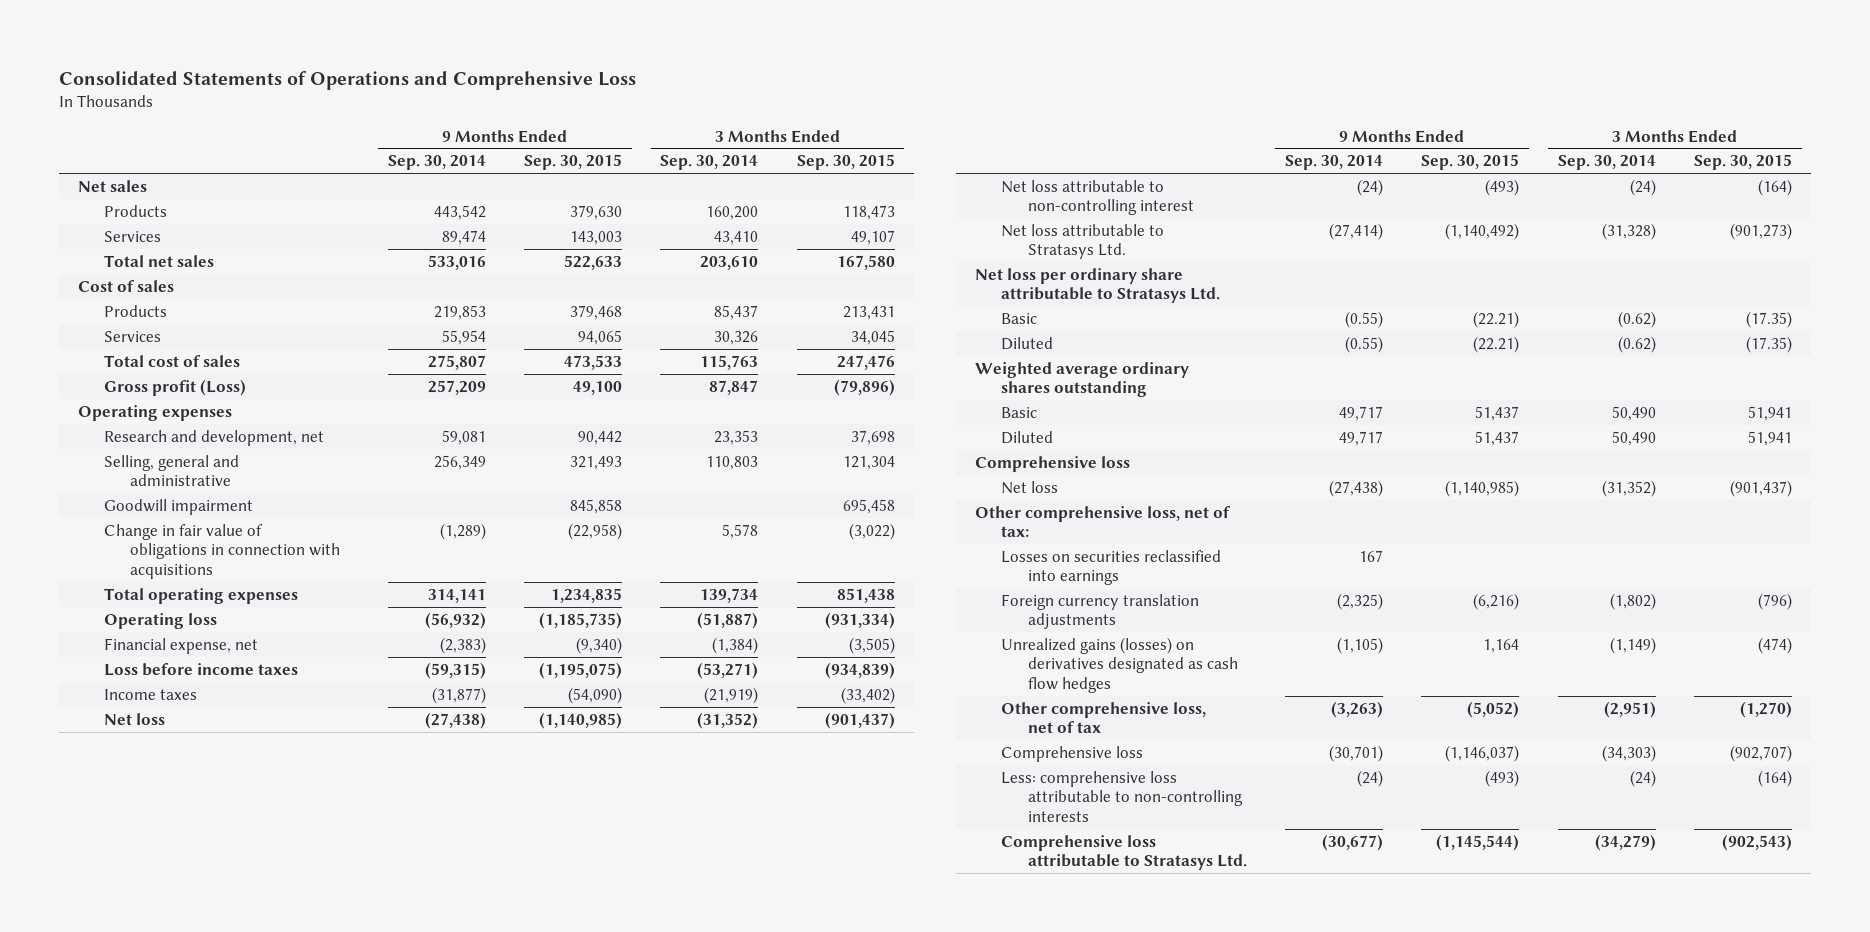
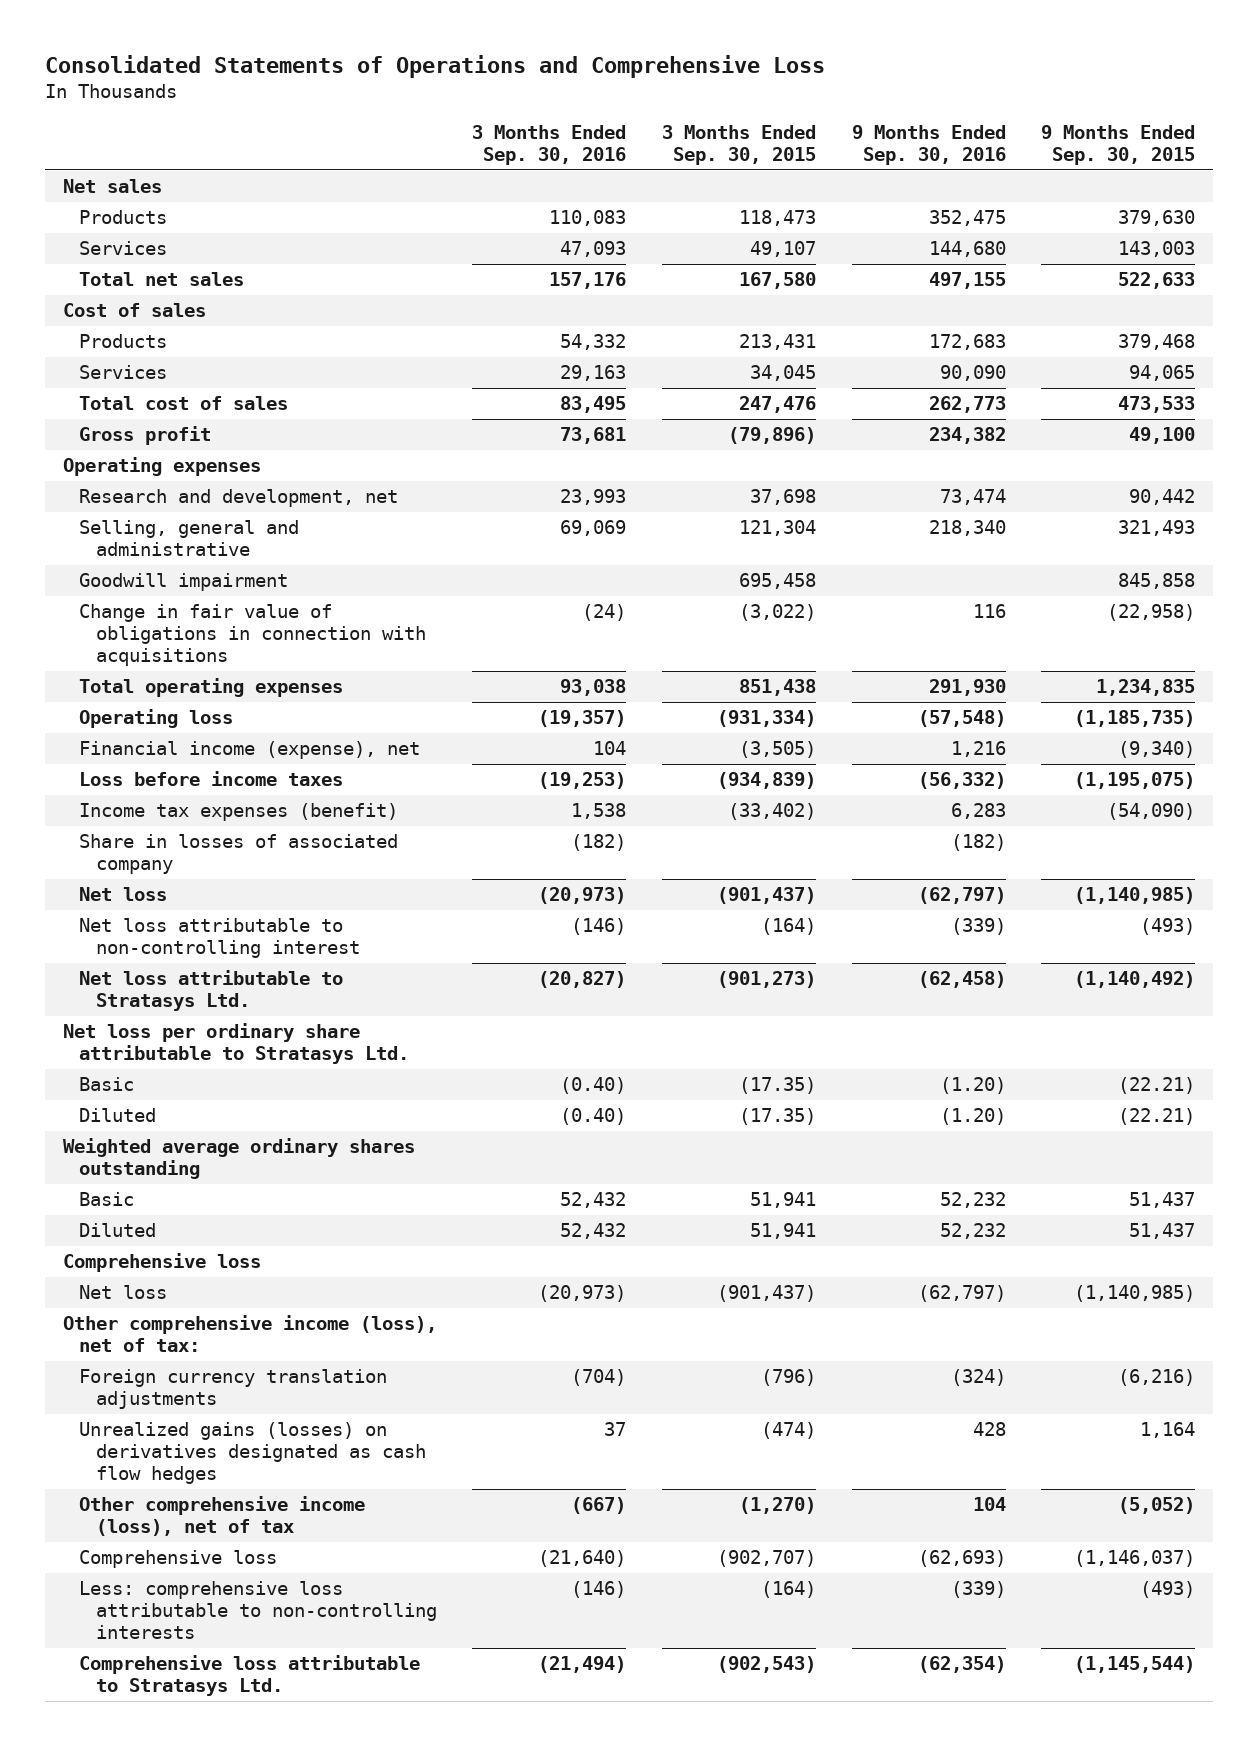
- | 9 Months Ended Sep. 30, 2014 | 9 Months Ended Sep. 30, 2015 | 3 Months Ended Sep. 30, 2014 | 3 Months Ended Sep. 30, 2015
+ | 3 Months Ended Sep. 30, 2016 | 3 Months Ended Sep. 30, 2015 | 9 Months Ended Sep. 30, 2016 | 9 Months Ended Sep. 30, 2015
- Gross profit (Loss) | 257,209 | 49,100 | 87,847 | (79,896)
+ Gross profit | 73,681 | (79,896) | 234,382 | 49,100
- Financial expense, net | (2,383) | (9,340) | (1,384) | (3,505)
+ Financial income (expense), net | 104 | (3,505) | 1,216 | (9,340)
- Income taxes | (31,877) | (54,090) | (21,919) | (33,402)
+ Income tax expenses (benefit) | 1,538 | (33,402) | 6,283 | (54,090)
+ Share in losses of associated company | (182) | | (182) |
- Other comprehensive loss, net of tax:
- Losses on securities reclassified into earnings | 167 | | |
+ Other comprehensive income (loss), net of tax:
- Other comprehensive loss, net of tax | (3,263) | (5,052) | (2,951) | (1,270)
+ Other comprehensive income (loss), net of tax | (667) | (1,270) | 104 | (5,052)

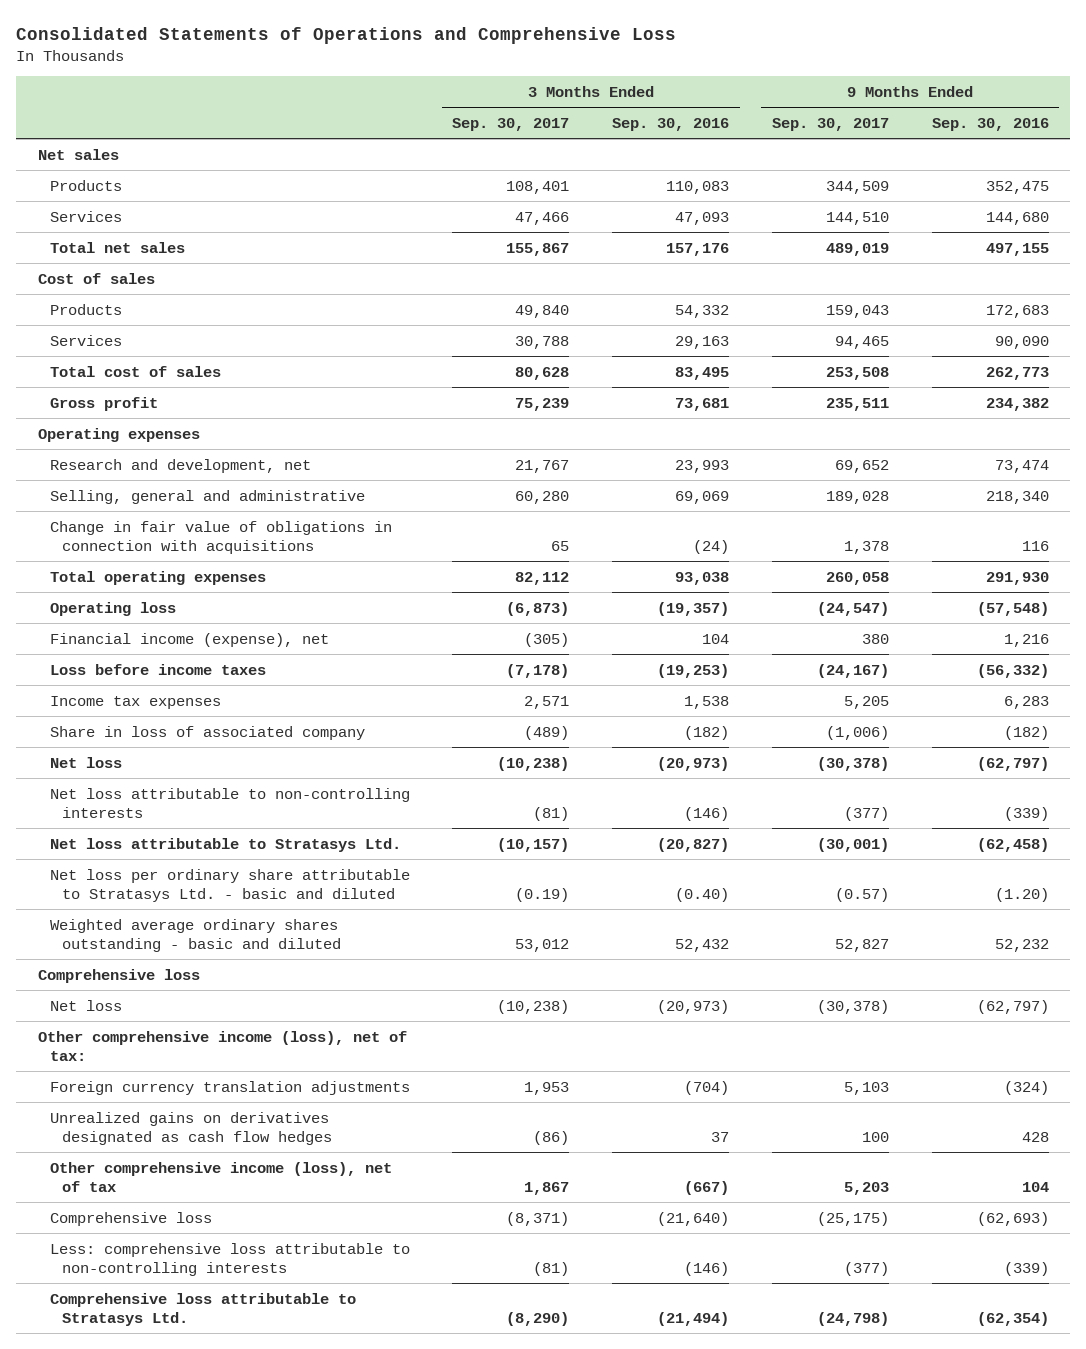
- | 3 Months Ended Sep. 30, 2016 | 3 Months Ended Sep. 30, 2015 | 9 Months Ended Sep. 30, 2016 | 9 Months Ended Sep. 30, 2015
+ | 3 Months Ended Sep. 30, 2017 | 3 Months Ended Sep. 30, 2016 | 9 Months Ended Sep. 30, 2017 | 9 Months Ended Sep. 30, 2016
- Goodwill impairment | | 695,458 | | 845,858
- Income tax expenses (benefit) | 1,538 | (33,402) | 6,283 | (54,090)
- Share in losses of associated company | (182) | | (182) |
+ Income tax expenses | 2,571 | 1,538 | 5,205 | 6,283
+ Share in loss of associated company | (489) | (182) | (1,006) | (182)
- Net loss attributable to non-controlling interest | (146) | (164) | (339) | (493)
+ Net loss attributable to non-controlling interests | (81) | (146) | (377) | (339)
- Net loss per ordinary share attributable to Stratasys Ltd.
- Basic | (0.40) | (17.35) | (1.20) | (22.21)
- Diluted | (0.40) | (17.35) | (1.20) | (22.21)
- Weighted average ordinary shares outstanding
- Basic | 52,432 | 51,941 | 52,232 | 51,437
- Diluted | 52,432 | 51,941 | 52,232 | 51,437
+ Net loss per ordinary share attributable to Stratasys Ltd. - basic and diluted | (0.19) | (0.40) | (0.57) | (1.20)
+ Weighted average ordinary shares outstanding - basic and diluted | 53,012 | 52,432 | 52,827 | 52,232
- Unrealized gains (losses) on derivatives designated as cash flow hedges | 37 | (474) | 428 | 1,164
+ Unrealized gains on derivatives designated as cash flow hedges | (86) | 37 | 100 | 428

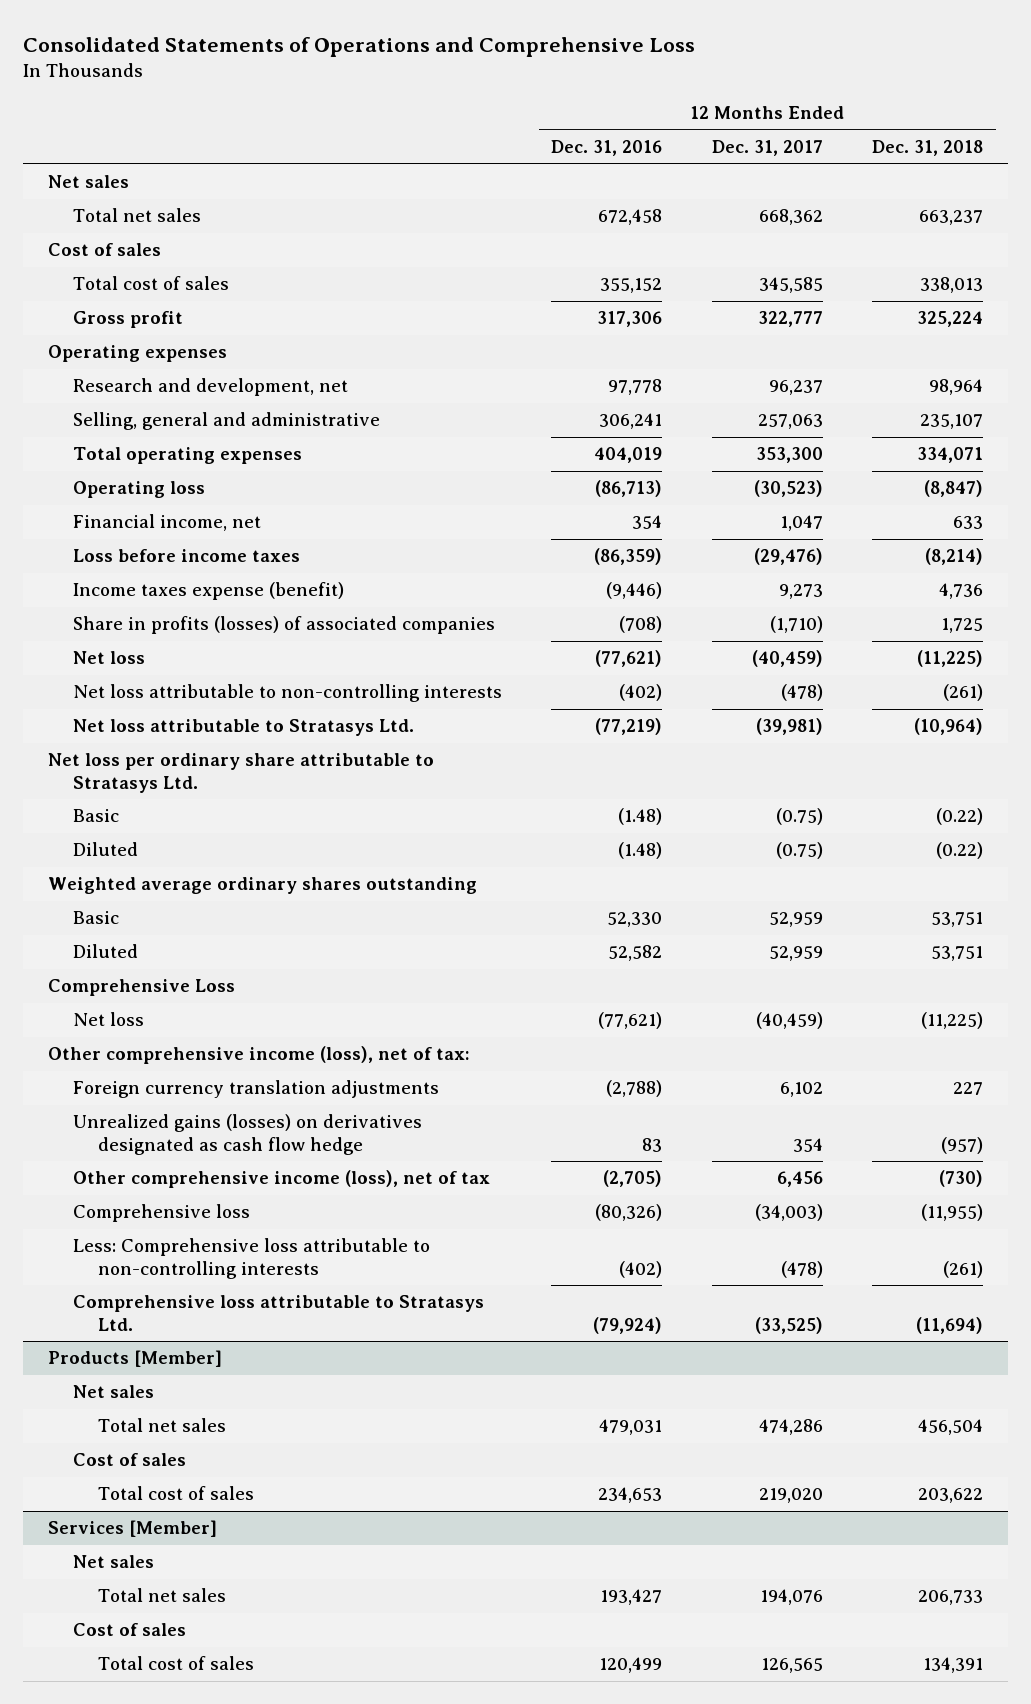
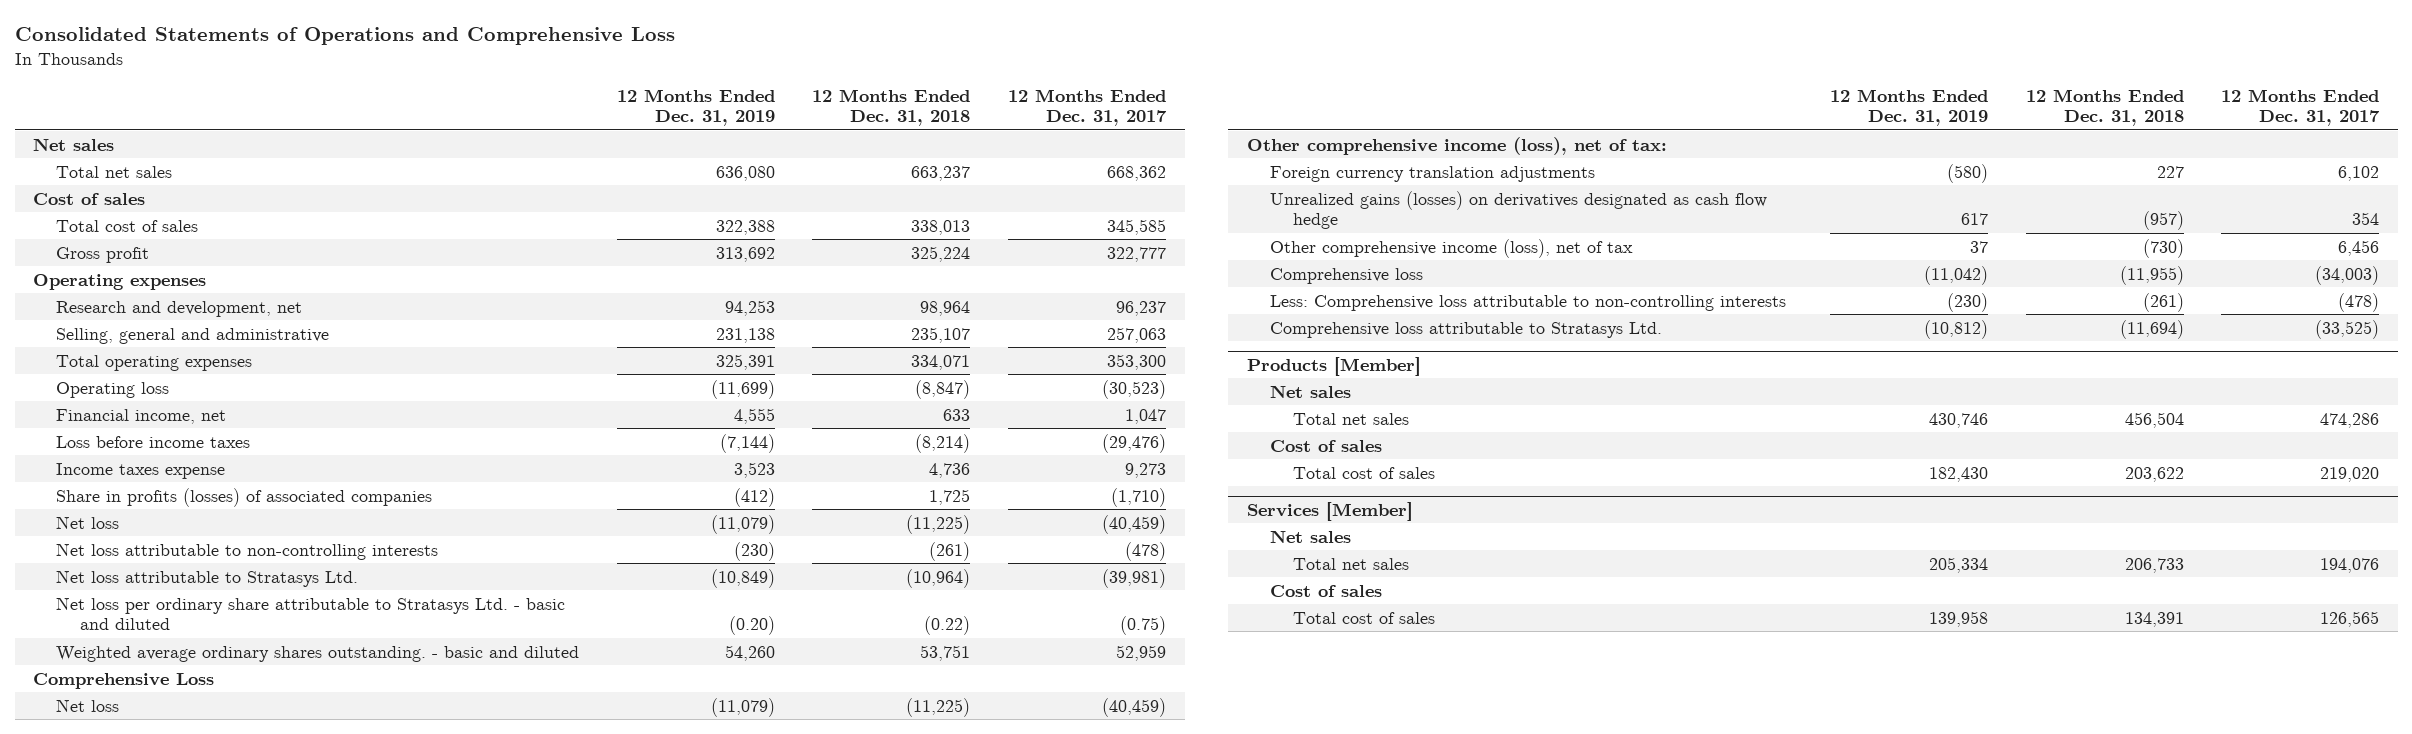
- | 12 Months Ended Dec. 31, 2016 | 12 Months Ended Dec. 31, 2017 | 12 Months Ended Dec. 31, 2018
+ | 12 Months Ended Dec. 31, 2019 | 12 Months Ended Dec. 31, 2018 | 12 Months Ended Dec. 31, 2017
- Income taxes expense (benefit) | (9,446) | 9,273 | 4,736
+ Income taxes expense | 3,523 | 4,736 | 9,273
- Net loss per ordinary share attributable to Stratasys Ltd.
- Basic | (1.48) | (0.75) | (0.22)
- Diluted | (1.48) | (0.75) | (0.22)
- Weighted average ordinary shares outstanding
- Basic | 52,330 | 52,959 | 53,751
- Diluted | 52,582 | 52,959 | 53,751
+ Net loss per ordinary share attributable to Stratasys Ltd. - basic and diluted | (0.20) | (0.22) | (0.75)
+ Weighted average ordinary shares outstanding. - basic and diluted | 54,260 | 53,751 | 52,959

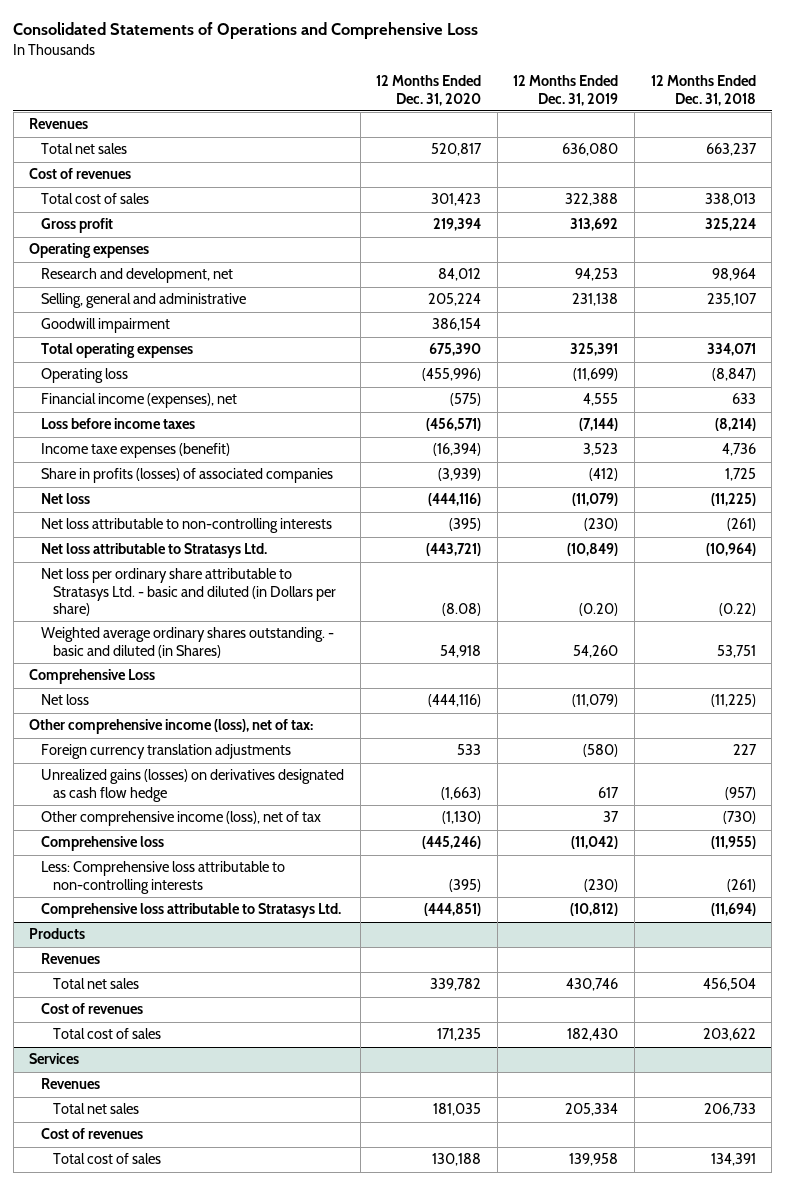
- | 12 Months Ended Dec. 31, 2019 | 12 Months Ended Dec. 31, 2018 | 12 Months Ended Dec. 31, 2017
+ | 12 Months Ended Dec. 31, 2020 | 12 Months Ended Dec. 31, 2019 | 12 Months Ended Dec. 31, 2018
- Net sales
+ Revenues
- Cost of sales
+ Cost of revenues
+ Goodwill impairment | 386,154 | |
- Financial income, net | 4,555 | 633 | 1,047
+ Financial income (expenses), net | (575) | 4,555 | 633
- Income taxes expense | 3,523 | 4,736 | 9,273
+ Income taxe expenses (benefit) | (16,394) | 3,523 | 4,736
- Net loss per ordinary share attributable to Stratasys Ltd. - basic and diluted | (0.20) | (0.22) | (0.75)
- Weighted average ordinary shares outstanding. - basic and diluted | 54,260 | 53,751 | 52,959
+ Net loss per ordinary share attributable to Stratasys Ltd. - basic and diluted (in Dollars per share) | (8.08) | (0.20) | (0.22)
+ Weighted average ordinary shares outstanding. - basic and diluted (in Shares) | 54,918 | 54,260 | 53,751
- Products [Member]
- Net sales
+ Products
+ Revenues
- Cost of sales
+ Cost of revenues
- Services [Member]
- Net sales
+ Services
+ Revenues
- Cost of sales
+ Cost of revenues

